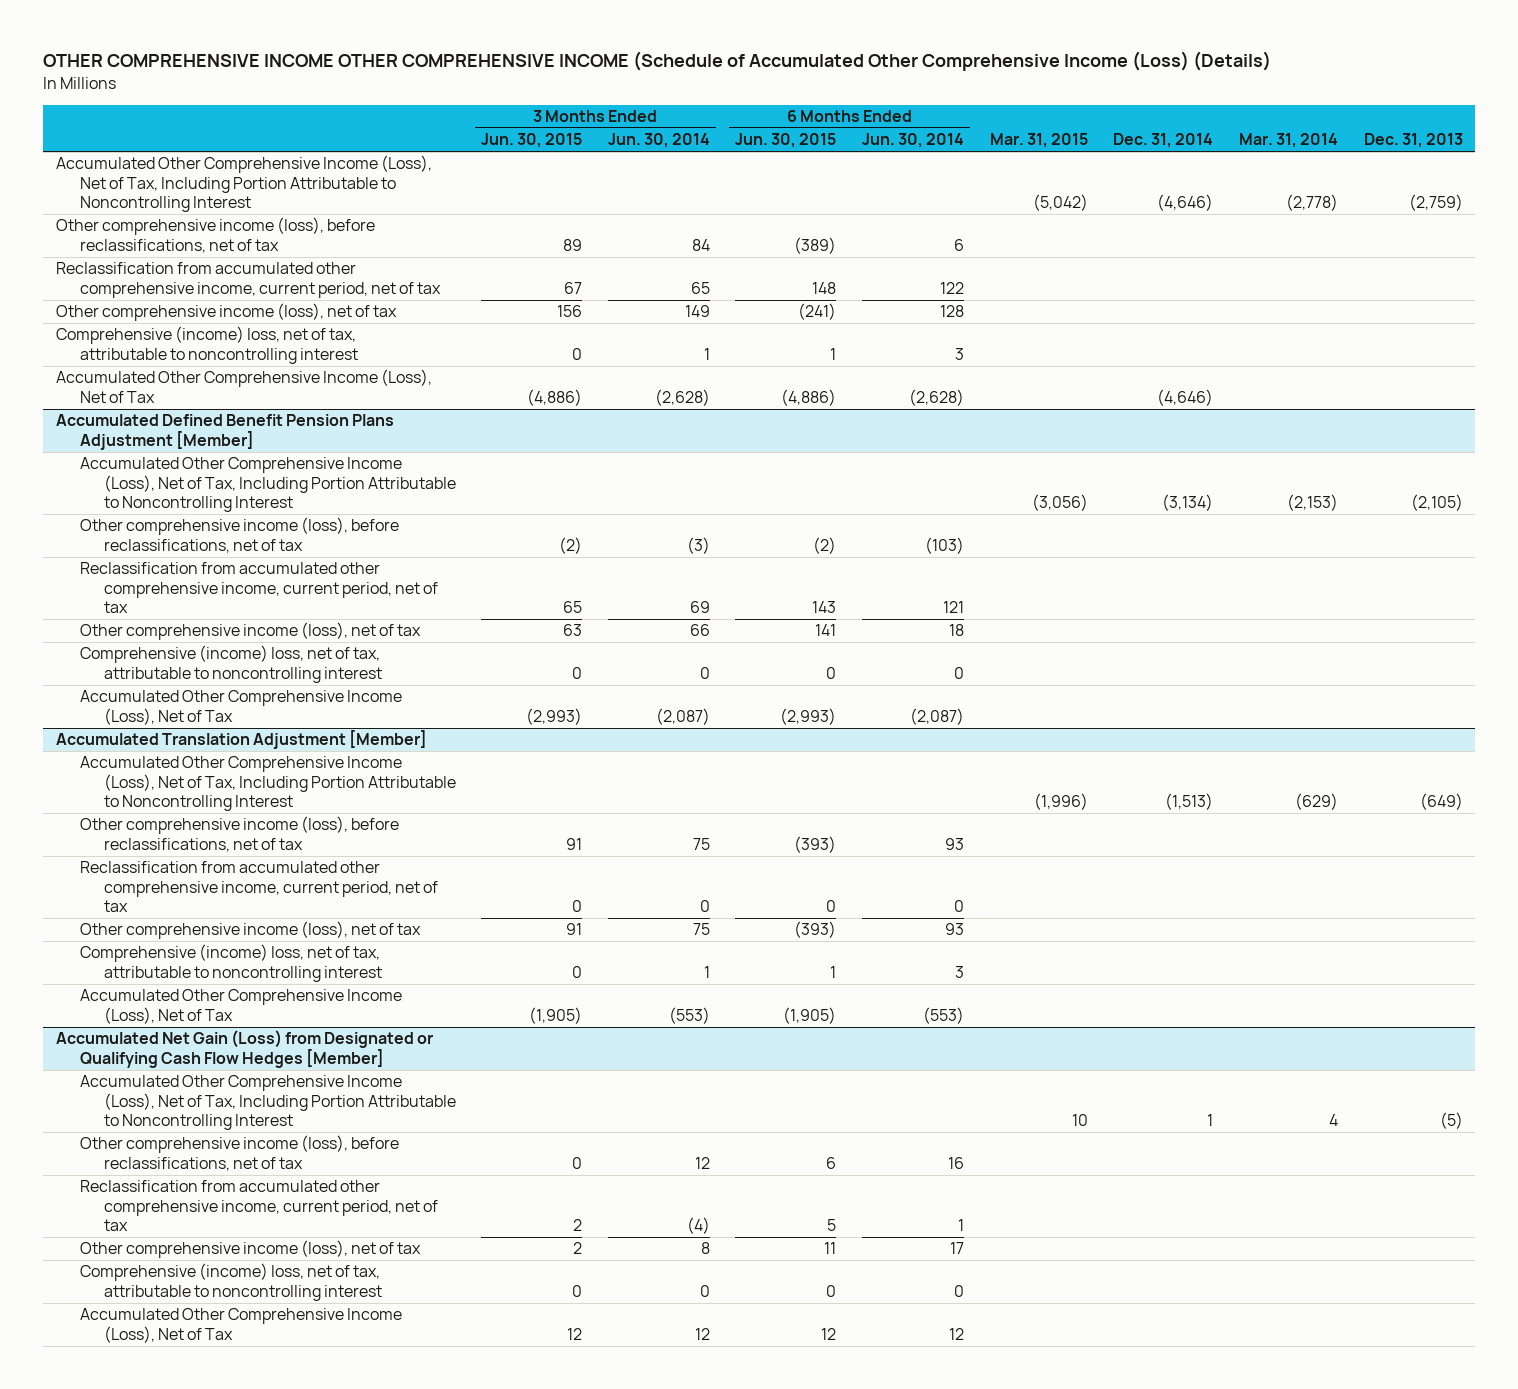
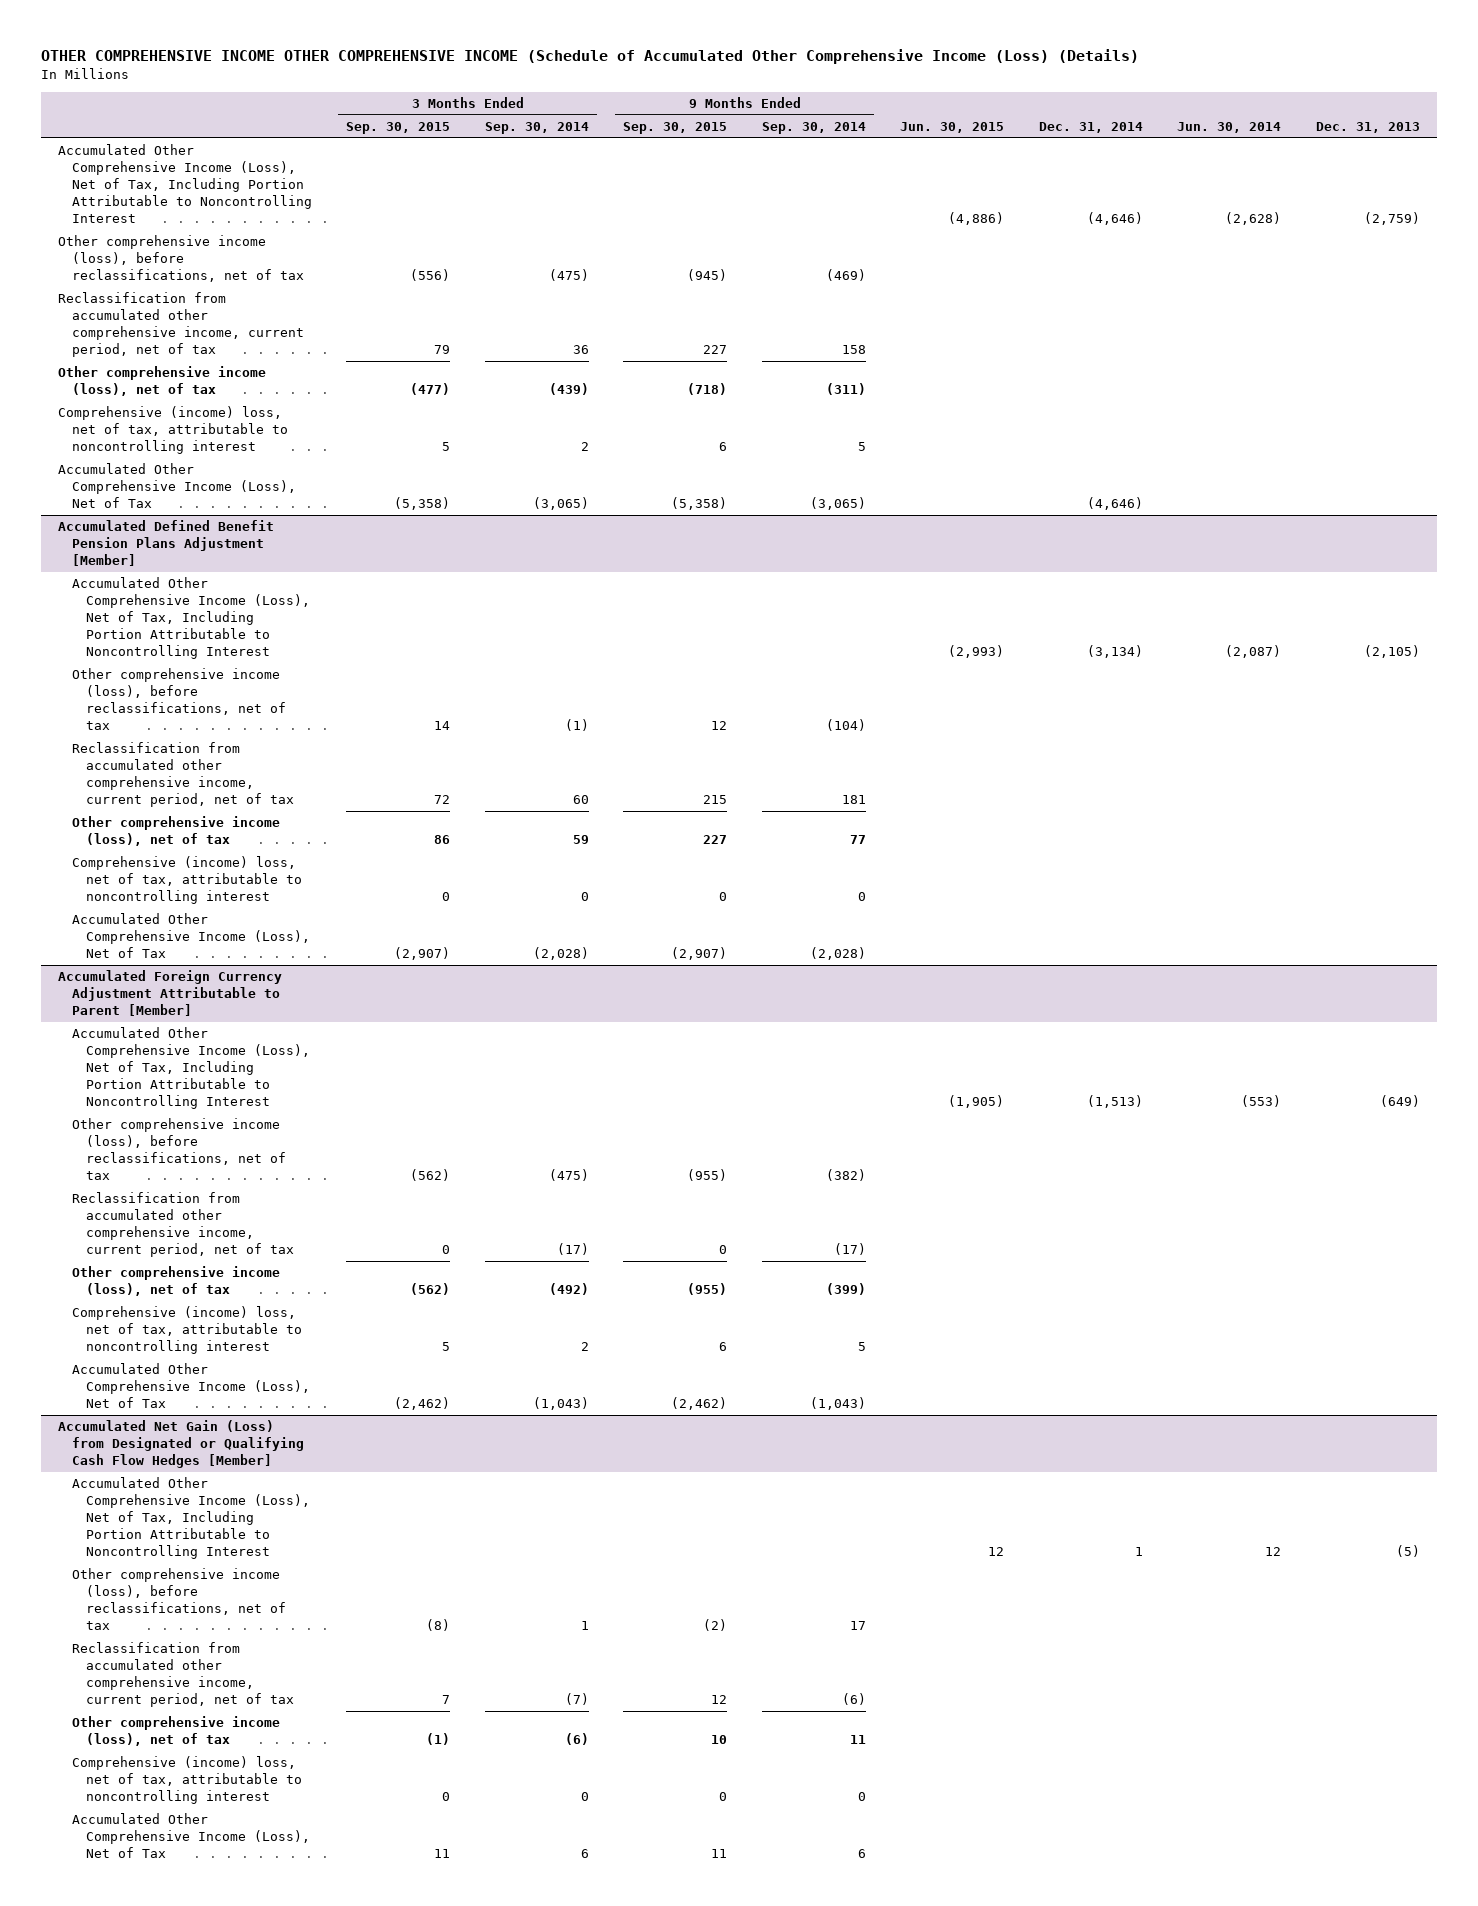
- | 3 Months Ended Jun. 30, 2015 | 3 Months Ended Jun. 30, 2014 | 6 Months Ended Jun. 30, 2015 | 6 Months Ended Jun. 30, 2014 | Mar. 31, 2015 | Dec. 31, 2014 | Mar. 31, 2014 | Dec. 31, 2013
+ | 3 Months Ended Sep. 30, 2015 | 3 Months Ended Sep. 30, 2014 | 9 Months Ended Sep. 30, 2015 | 9 Months Ended Sep. 30, 2014 | Jun. 30, 2015 | Dec. 31, 2014 | Jun. 30, 2014 | Dec. 31, 2013
- Accumulated Translation Adjustment [Member]
+ Accumulated Foreign Currency Adjustment Attributable to Parent [Member]

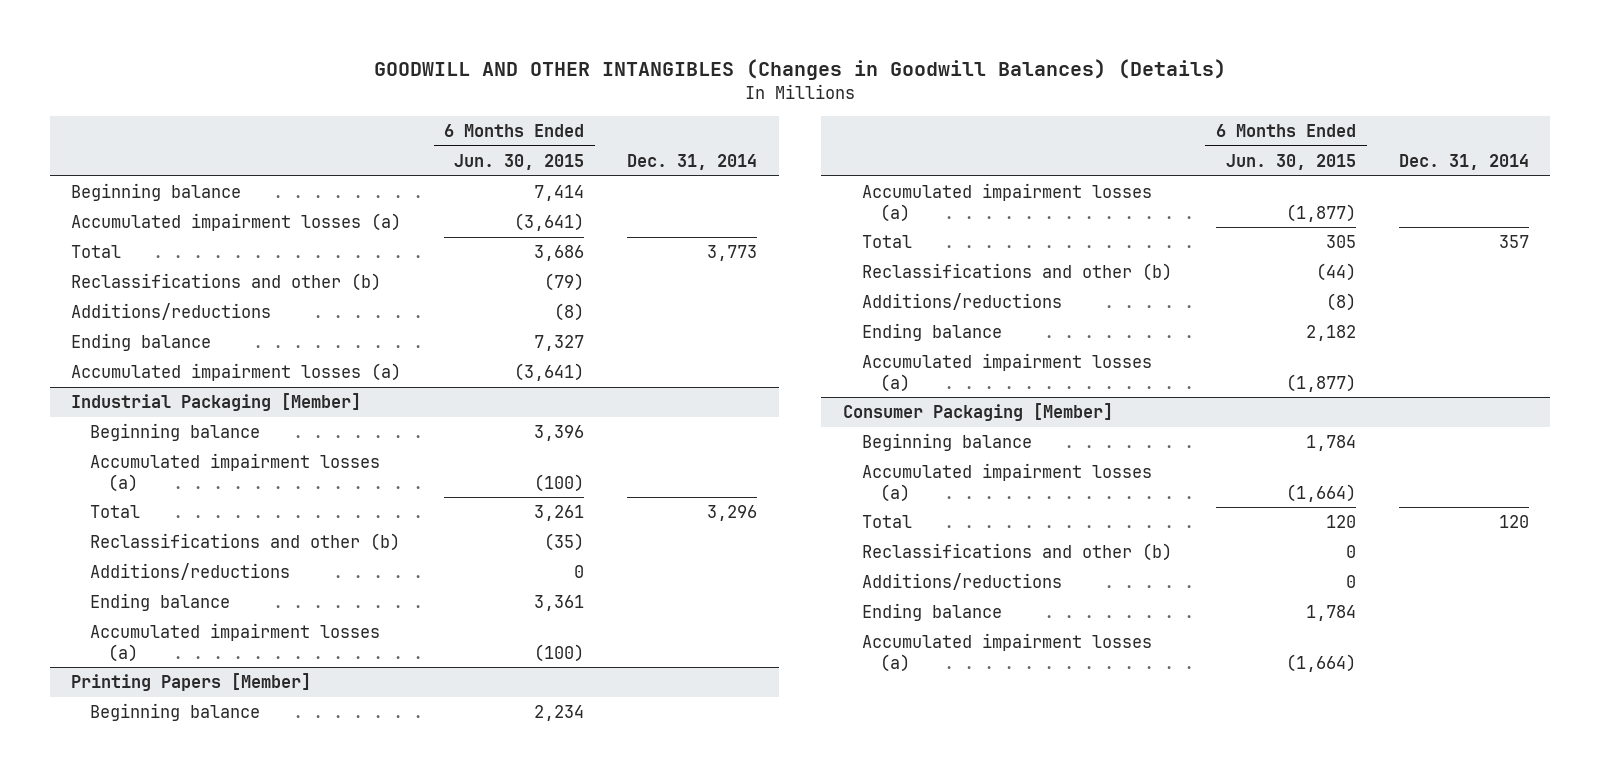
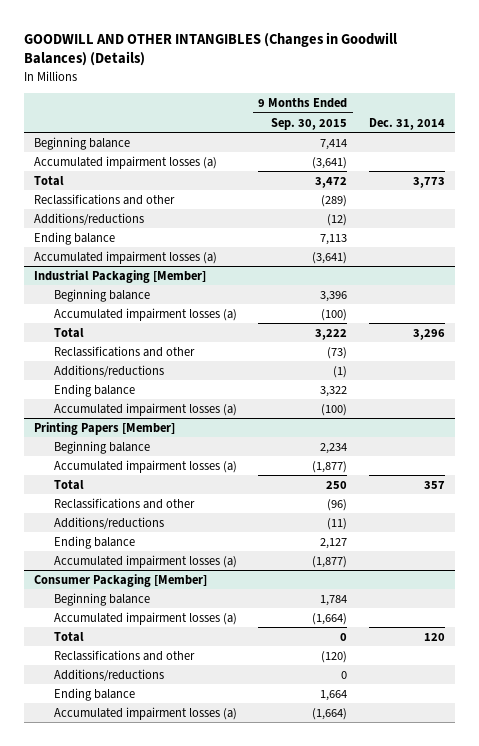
- | 6 Months Ended Jun. 30, 2015 | Dec. 31, 2014
+ | 9 Months Ended Sep. 30, 2015 | Dec. 31, 2014
- Reclassifications and other (b) | (79) |
+ Reclassifications and other | (289) |
@ Industrial Packaging [Member]
- Reclassifications and other (b) | (35) |
+ Reclassifications and other | (73) |
@ Printing Papers [Member]
- Reclassifications and other (b) | (44) |
+ Reclassifications and other | (96) |
@ Consumer Packaging [Member]
- Reclassifications and other (b) | 0 |
+ Reclassifications and other | (120) |

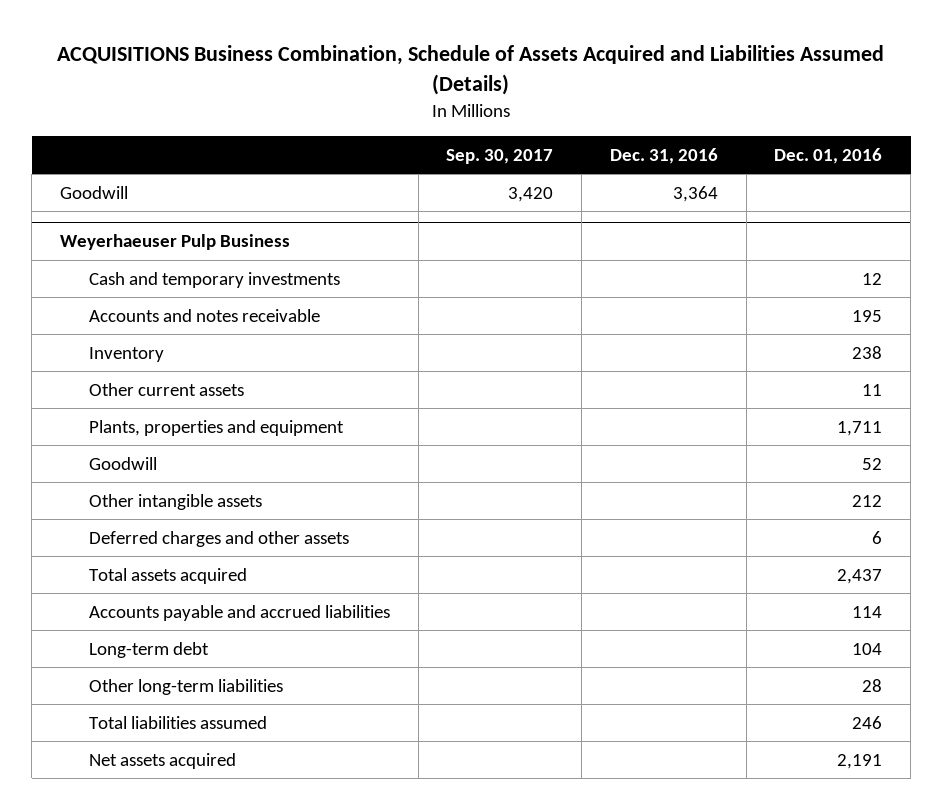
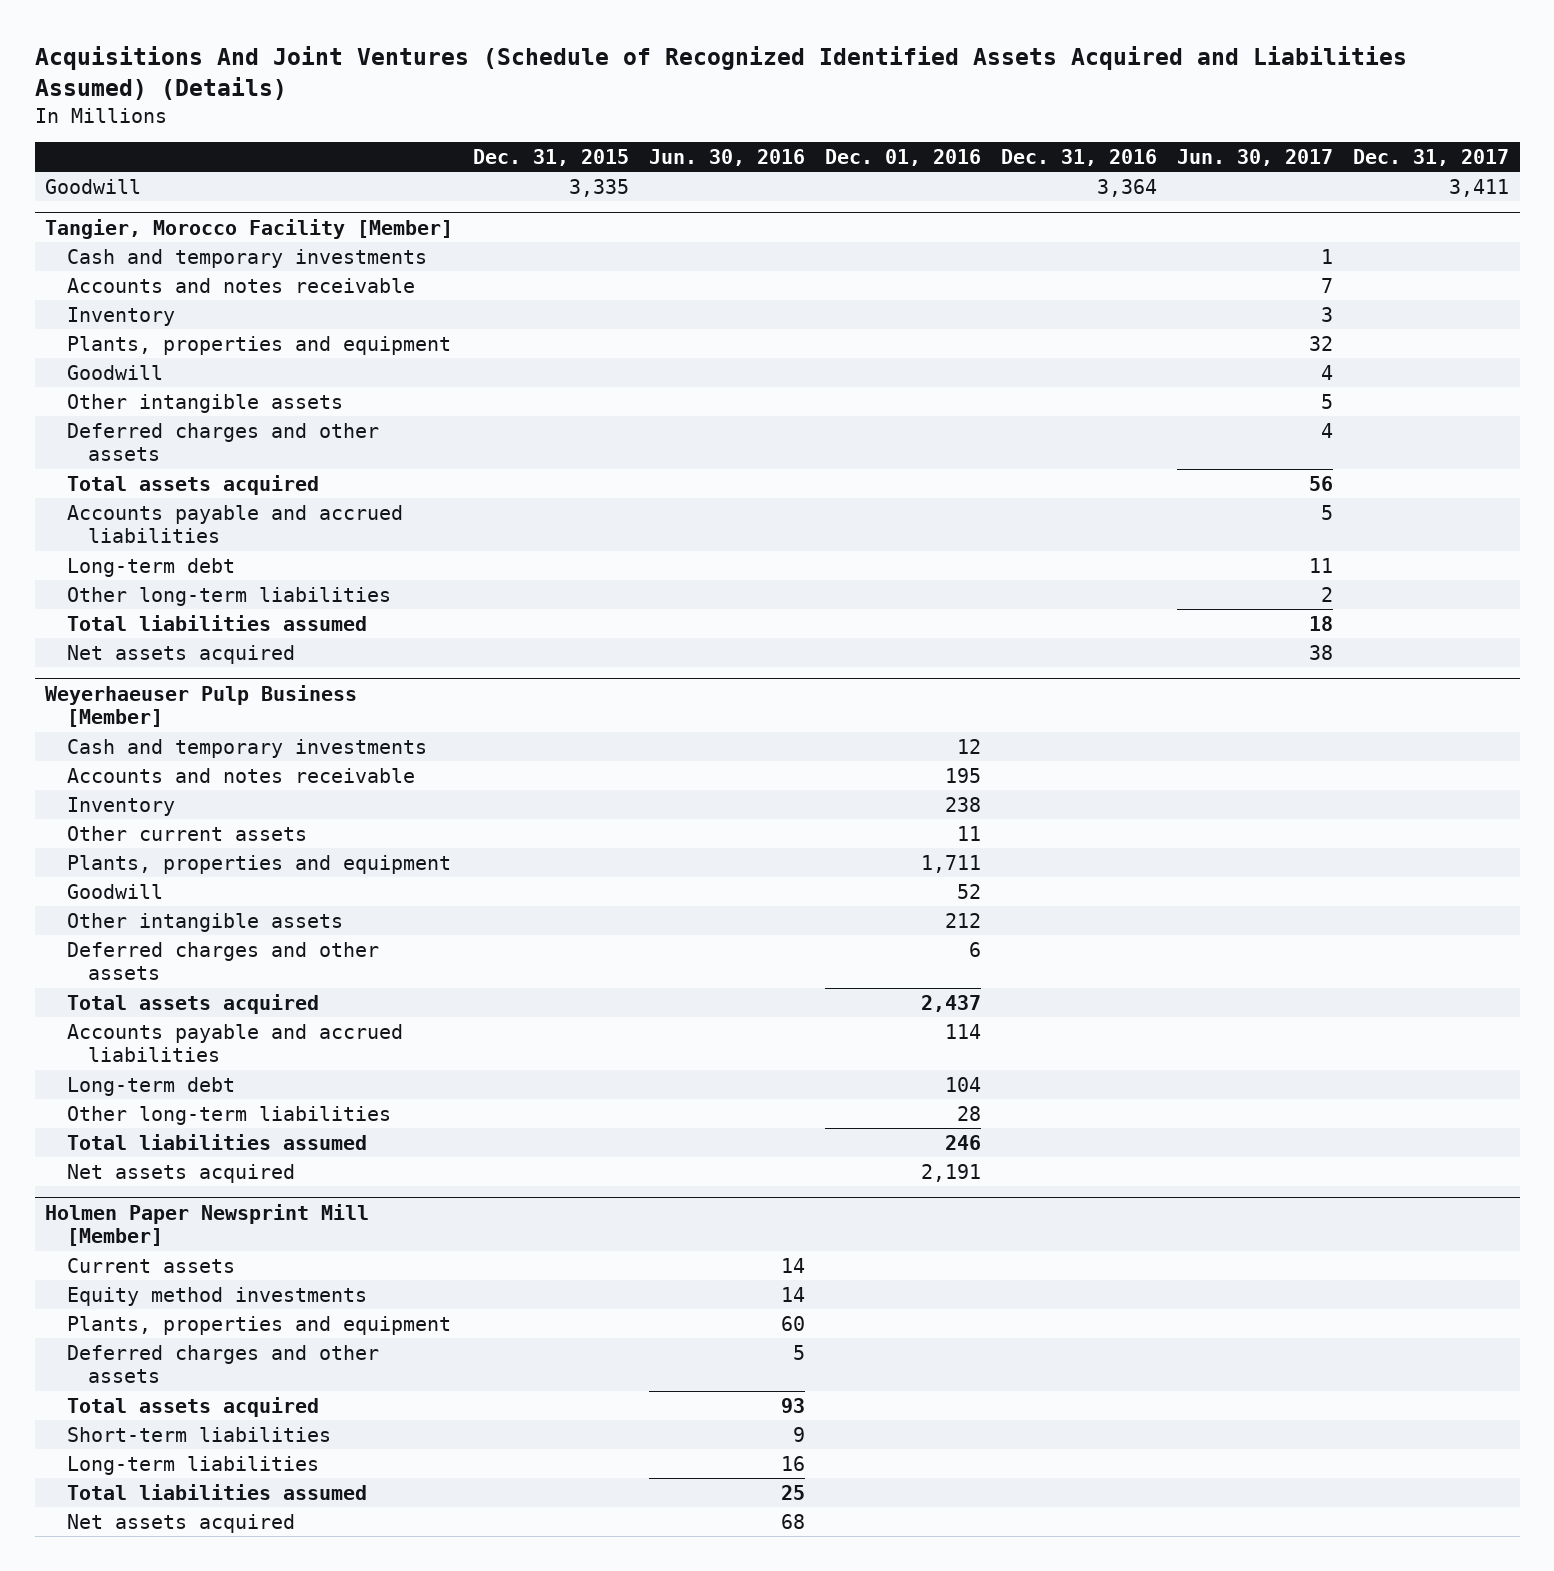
- ACQUISITIONS Business Combination, Schedule of Assets Acquired and Liabilities Assumed (Details)
+ Acquisitions And Joint Ventures (Schedule of Recognized Identified Assets Acquired and Liabilities Assumed) (Details)
- | Sep. 30, 2017 | Dec. 31, 2016 | Dec. 01, 2016
+ | Dec. 31, 2015 | Jun. 30, 2016 | Dec. 01, 2016 | Dec. 31, 2016 | Jun. 30, 2017 | Dec. 31, 2017
- Weyerhaeuser Pulp Business
+ Tangier, Morocco Facility [Member]
+ Cash and temporary investments | | | | | 1 |
+ Accounts and notes receivable | | | | | 7 |
+ Inventory | | | | | 3 |
+ Plants, properties and equipment | | | | | 32 |
+ Goodwill | | | | | 4 |
+ Other intangible assets | | | | | 5 |
+ Deferred charges and other assets | | | | | 4 |
+ Total assets acquired | | | | | 56 |
+ Accounts payable and accrued liabilities | | | | | 5 |
+ Long-term debt | | | | | 11 |
+ Other long-term liabilities | | | | | 2 |
+ Total liabilities assumed | | | | | 18 |
+ Net assets acquired | | | | | 38 |
+ Weyerhaeuser Pulp Business [Member]
+ Holmen Paper Newsprint Mill [Member]
+ Current assets | | 14 | | | |
+ Equity method investments | | 14 | | | |
+ Plants, properties and equipment | | 60 | | | |
+ Deferred charges and other assets | | 5 | | | |
+ Total assets acquired | | 93 | | | |
+ Short-term liabilities | | 9 | | | |
+ Long-term liabilities | | 16 | | | |
+ Total liabilities assumed | | 25 | | | |
+ Net assets acquired | | 68 | | | |

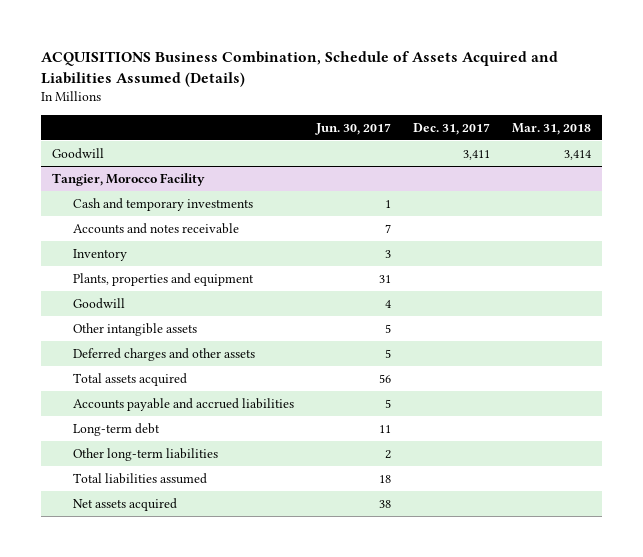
- Acquisitions And Joint Ventures (Schedule of Recognized Identified Assets Acquired and Liabilities Assumed) (Details)
+ ACQUISITIONS Business Combination, Schedule of Assets Acquired and Liabilities Assumed (Details)
- | Dec. 31, 2015 | Jun. 30, 2016 | Dec. 01, 2016 | Dec. 31, 2016 | Jun. 30, 2017 | Dec. 31, 2017
+ | Jun. 30, 2017 | Dec. 31, 2017 | Mar. 31, 2018
- Tangier, Morocco Facility [Member]
+ Tangier, Morocco Facility
- Plants, properties and equipment | | | | | 32 |
+ Plants, properties and equipment | 31 | |
- Deferred charges and other assets | | | | | 4 |
+ Deferred charges and other assets | 5 | |
- Weyerhaeuser Pulp Business [Member]
- Cash and temporary investments | | | 12 | | |
- Accounts and notes receivable | | | 195 | | |
- Inventory | | | 238 | | |
- Other current assets | | | 11 | | |
- Plants, properties and equipment | | | 1,711 | | |
- Goodwill | | | 52 | | |
- Other intangible assets | | | 212 | | |
- Deferred charges and other assets | | | 6 | | |
- Total assets acquired | | | 2,437 | | |
- Accounts payable and accrued liabilities | | | 114 | | |
- Long-term debt | | | 104 | | |
- Other long-term liabilities | | | 28 | | |
- Total liabilities assumed | | | 246 | | |
- Net assets acquired | | | 2,191 | | |
- Holmen Paper Newsprint Mill [Member]
- Current assets | | 14 | | | |
- Equity method investments | | 14 | | | |
- Plants, properties and equipment | | 60 | | | |
- Deferred charges and other assets | | 5 | | | |
- Total assets acquired | | 93 | | | |
- Short-term liabilities | | 9 | | | |
- Long-term liabilities | | 16 | | | |
- Total liabilities assumed | | 25 | | | |
- Net assets acquired | | 68 | | | |

